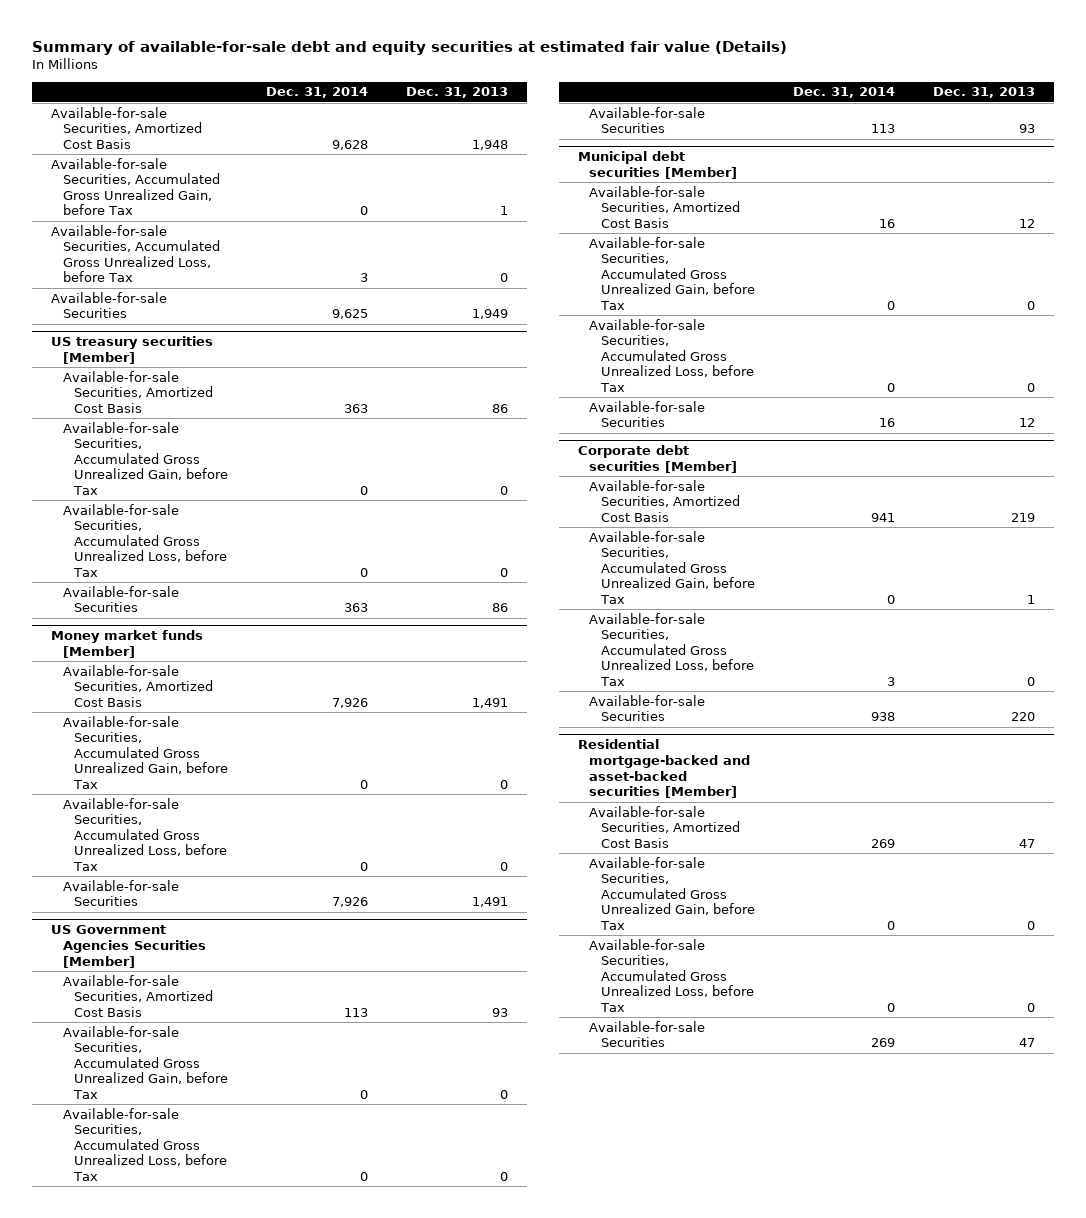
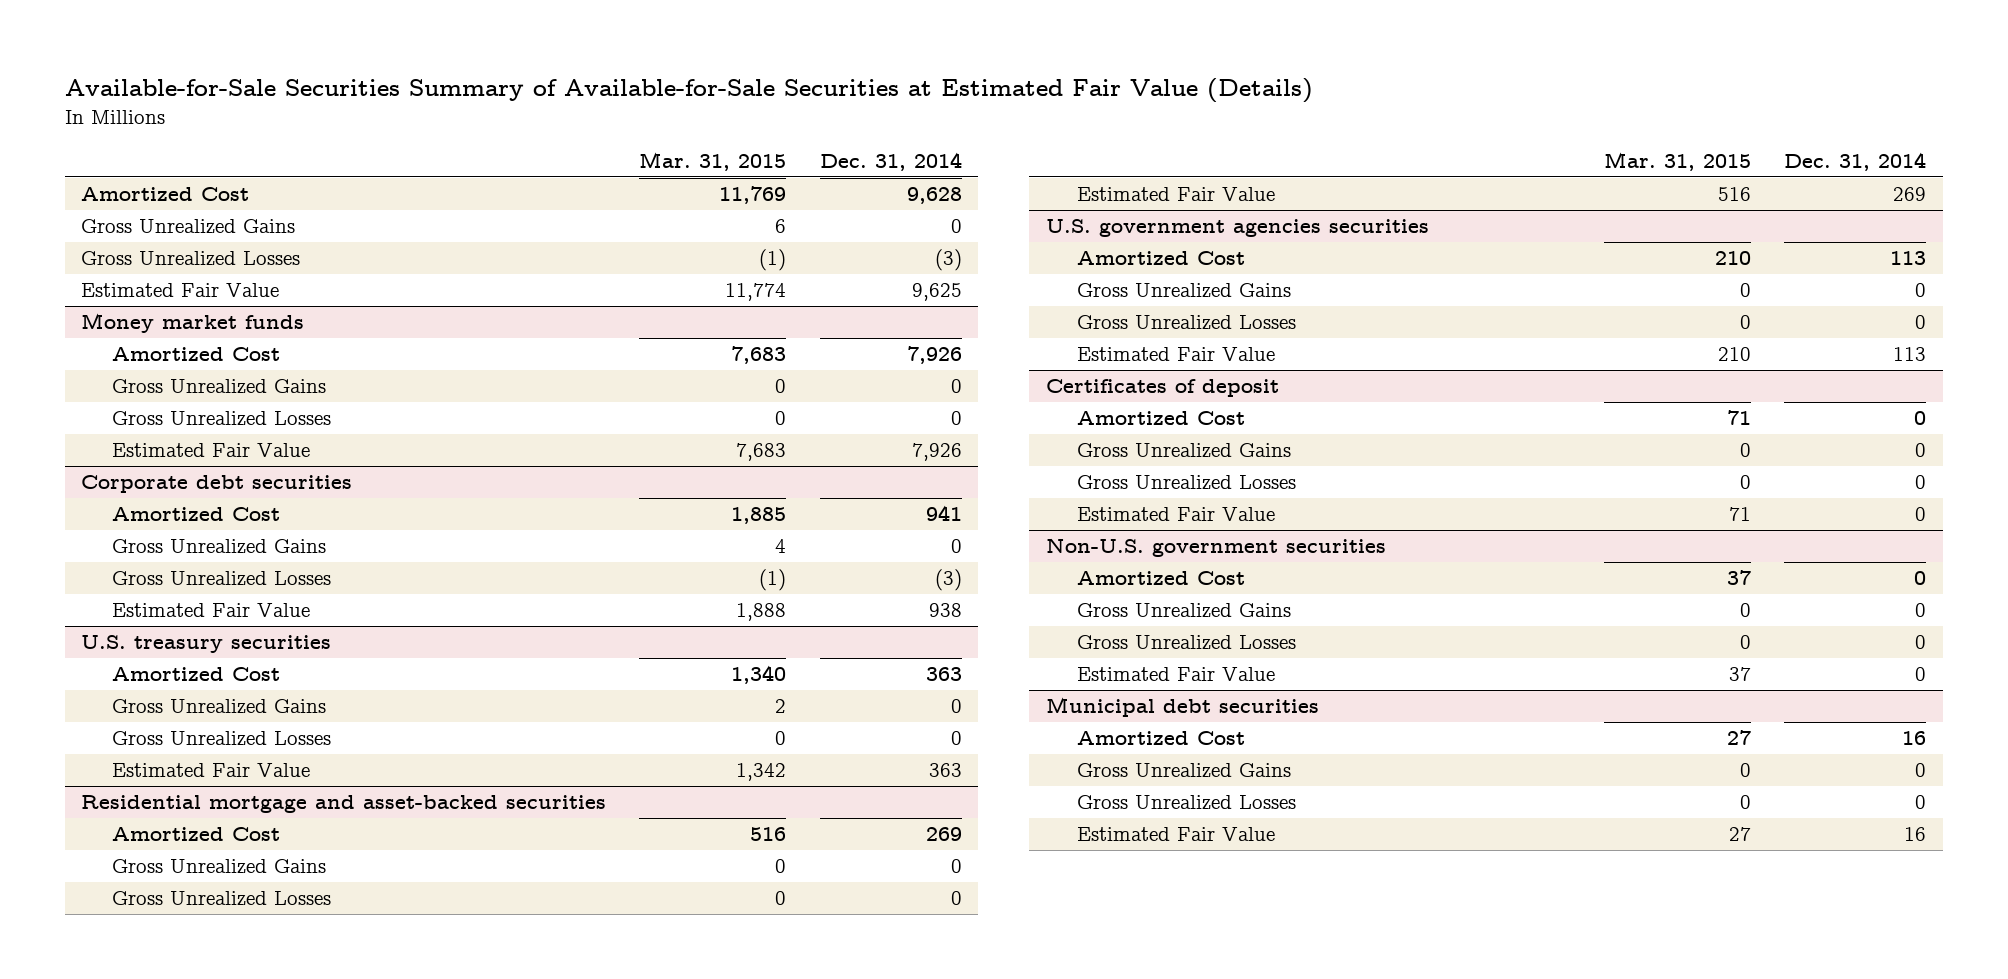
- Summary of available-for-sale debt and equity securities at estimated fair value (Details)
+ Available-for-Sale Securities Summary of Available-for-Sale Securities at Estimated Fair Value (Details)
- | Dec. 31, 2014 | Dec. 31, 2013
+ | Mar. 31, 2015 | Dec. 31, 2014
- Available-for-sale Securities, Amortized Cost Basis | 9,628 | 1,948
- Available-for-sale Securities, Accumulated Gross Unrealized Gain, before Tax | 0 | 1
- Available-for-sale Securities, Accumulated Gross Unrealized Loss, before Tax | 3 | 0
- Available-for-sale Securities | 9,625 | 1,949
- US treasury securities [Member]
- Available-for-sale Securities, Amortized Cost Basis | 363 | 86
- Available-for-sale Securities, Accumulated Gross Unrealized Gain, before Tax | 0 | 0
- Available-for-sale Securities, Accumulated Gross Unrealized Loss, before Tax | 0 | 0
- Available-for-sale Securities | 363 | 86
- Money market funds [Member]
- Available-for-sale Securities, Amortized Cost Basis | 7,926 | 1,491
- Available-for-sale Securities, Accumulated Gross Unrealized Gain, before Tax | 0 | 0
- Available-for-sale Securities, Accumulated Gross Unrealized Loss, before Tax | 0 | 0
- Available-for-sale Securities | 7,926 | 1,491
- US Government Agencies Securities [Member]
- Available-for-sale Securities, Amortized Cost Basis | 113 | 93
- Available-for-sale Securities, Accumulated Gross Unrealized Gain, before Tax | 0 | 0
- Available-for-sale Securities, Accumulated Gross Unrealized Loss, before Tax | 0 | 0
- Available-for-sale Securities | 113 | 93
- Municipal debt securities [Member]
- Available-for-sale Securities, Amortized Cost Basis | 16 | 12
- Available-for-sale Securities, Accumulated Gross Unrealized Gain, before Tax | 0 | 0
- Available-for-sale Securities, Accumulated Gross Unrealized Loss, before Tax | 0 | 0
- Available-for-sale Securities | 16 | 12
- Corporate debt securities [Member]
- Available-for-sale Securities, Amortized Cost Basis | 941 | 219
- Available-for-sale Securities, Accumulated Gross Unrealized Gain, before Tax | 0 | 1
- Available-for-sale Securities, Accumulated Gross Unrealized Loss, before Tax | 3 | 0
- Available-for-sale Securities | 938 | 220
- Residential mortgage-backed and asset-backed securities [Member]
- Available-for-sale Securities, Amortized Cost Basis | 269 | 47
- Available-for-sale Securities, Accumulated Gross Unrealized Gain, before Tax | 0 | 0
- Available-for-sale Securities, Accumulated Gross Unrealized Loss, before Tax | 0 | 0
- Available-for-sale Securities | 269 | 47
+ Amortized Cost | 11,769 | 9,628
+ Gross Unrealized Gains | 6 | 0
+ Gross Unrealized Losses | (1) | (3)
+ Estimated Fair Value | 11,774 | 9,625
+ Money market funds
+ Amortized Cost | 7,683 | 7,926
+ Gross Unrealized Gains | 0 | 0
+ Gross Unrealized Losses | 0 | 0
+ Estimated Fair Value | 7,683 | 7,926
+ Corporate debt securities
+ Amortized Cost | 1,885 | 941
+ Gross Unrealized Gains | 4 | 0
+ Gross Unrealized Losses | (1) | (3)
+ Estimated Fair Value | 1,888 | 938
+ U.S. treasury securities
+ Amortized Cost | 1,340 | 363
+ Gross Unrealized Gains | 2 | 0
+ Gross Unrealized Losses | 0 | 0
+ Estimated Fair Value | 1,342 | 363
+ Residential mortgage and asset-backed securities
+ Amortized Cost | 516 | 269
+ Gross Unrealized Gains | 0 | 0
+ Gross Unrealized Losses | 0 | 0
+ Estimated Fair Value | 516 | 269
+ U.S. government agencies securities
+ Amortized Cost | 210 | 113
+ Gross Unrealized Gains | 0 | 0
+ Gross Unrealized Losses | 0 | 0
+ Estimated Fair Value | 210 | 113
+ Certificates of deposit
+ Amortized Cost | 71 | 0
+ Gross Unrealized Gains | 0 | 0
+ Gross Unrealized Losses | 0 | 0
+ Estimated Fair Value | 71 | 0
+ Non-U.S. government securities
+ Amortized Cost | 37 | 0
+ Gross Unrealized Gains | 0 | 0
+ Gross Unrealized Losses | 0 | 0
+ Estimated Fair Value | 37 | 0
+ Municipal debt securities
+ Amortized Cost | 27 | 16
+ Gross Unrealized Gains | 0 | 0
+ Gross Unrealized Losses | 0 | 0
+ Estimated Fair Value | 27 | 16

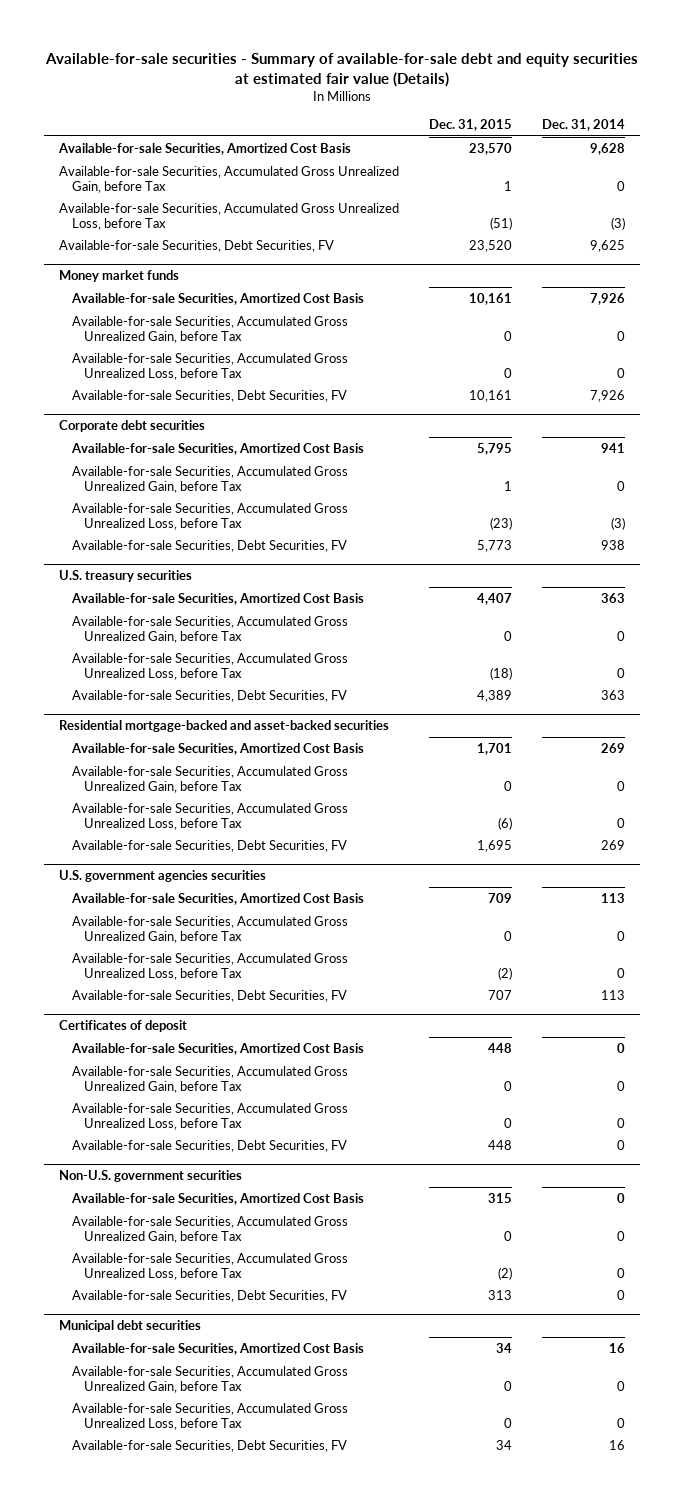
- Available-for-Sale Securities Summary of Available-for-Sale Securities at Estimated Fair Value (Details)
+ Available-for-sale securities - Summary of available-for-sale debt and equity securities at estimated fair value (Details)
- | Mar. 31, 2015 | Dec. 31, 2014
+ | Dec. 31, 2015 | Dec. 31, 2014
- Amortized Cost | 11,769 | 9,628
- Gross Unrealized Gains | 6 | 0
- Gross Unrealized Losses | (1) | (3)
- Estimated Fair Value | 11,774 | 9,625
+ Available-for-sale Securities, Amortized Cost Basis | 23,570 | 9,628
+ Available-for-sale Securities, Accumulated Gross Unrealized Gain, before Tax | 1 | 0
+ Available-for-sale Securities, Accumulated Gross Unrealized Loss, before Tax | (51) | (3)
+ Available-for-sale Securities, Debt Securities, FV | 23,520 | 9,625
@ Money market funds
- Amortized Cost | 7,683 | 7,926
- Gross Unrealized Gains | 0 | 0
- Gross Unrealized Losses | 0 | 0
- Estimated Fair Value | 7,683 | 7,926
+ Available-for-sale Securities, Amortized Cost Basis | 10,161 | 7,926
+ Available-for-sale Securities, Accumulated Gross Unrealized Gain, before Tax | 0 | 0
+ Available-for-sale Securities, Accumulated Gross Unrealized Loss, before Tax | 0 | 0
+ Available-for-sale Securities, Debt Securities, FV | 10,161 | 7,926
@ Corporate debt securities
- Amortized Cost | 1,885 | 941
- Gross Unrealized Gains | 4 | 0
- Gross Unrealized Losses | (1) | (3)
- Estimated Fair Value | 1,888 | 938
+ Available-for-sale Securities, Amortized Cost Basis | 5,795 | 941
+ Available-for-sale Securities, Accumulated Gross Unrealized Gain, before Tax | 1 | 0
+ Available-for-sale Securities, Accumulated Gross Unrealized Loss, before Tax | (23) | (3)
+ Available-for-sale Securities, Debt Securities, FV | 5,773 | 938
@ U.S. treasury securities
- Amortized Cost | 1,340 | 363
- Gross Unrealized Gains | 2 | 0
- Gross Unrealized Losses | 0 | 0
- Estimated Fair Value | 1,342 | 363
- Residential mortgage and asset-backed securities
- Amortized Cost | 516 | 269
- Gross Unrealized Gains | 0 | 0
- Gross Unrealized Losses | 0 | 0
- Estimated Fair Value | 516 | 269
@ U.S. treasury securities
+ Available-for-sale Securities, Amortized Cost Basis | 4,407 | 363
+ Available-for-sale Securities, Accumulated Gross Unrealized Gain, before Tax | 0 | 0
+ Available-for-sale Securities, Accumulated Gross Unrealized Loss, before Tax | (18) | 0
+ Available-for-sale Securities, Debt Securities, FV | 4,389 | 363
+ Residential mortgage-backed and asset-backed securities
+ Available-for-sale Securities, Amortized Cost Basis | 1,701 | 269
+ Available-for-sale Securities, Accumulated Gross Unrealized Gain, before Tax | 0 | 0
+ Available-for-sale Securities, Accumulated Gross Unrealized Loss, before Tax | (6) | 0
+ Available-for-sale Securities, Debt Securities, FV | 1,695 | 269
@ U.S. government agencies securities
- Amortized Cost | 210 | 113
- Gross Unrealized Gains | 0 | 0
- Gross Unrealized Losses | 0 | 0
- Estimated Fair Value | 210 | 113
+ Available-for-sale Securities, Amortized Cost Basis | 709 | 113
+ Available-for-sale Securities, Accumulated Gross Unrealized Gain, before Tax | 0 | 0
+ Available-for-sale Securities, Accumulated Gross Unrealized Loss, before Tax | (2) | 0
+ Available-for-sale Securities, Debt Securities, FV | 707 | 113
@ Certificates of deposit
- Amortized Cost | 71 | 0
- Gross Unrealized Gains | 0 | 0
- Gross Unrealized Losses | 0 | 0
- Estimated Fair Value | 71 | 0
+ Available-for-sale Securities, Amortized Cost Basis | 448 | 0
+ Available-for-sale Securities, Accumulated Gross Unrealized Gain, before Tax | 0 | 0
+ Available-for-sale Securities, Accumulated Gross Unrealized Loss, before Tax | 0 | 0
+ Available-for-sale Securities, Debt Securities, FV | 448 | 0
@ Non-U.S. government securities
- Amortized Cost | 37 | 0
- Gross Unrealized Gains | 0 | 0
- Gross Unrealized Losses | 0 | 0
- Estimated Fair Value | 37 | 0
+ Available-for-sale Securities, Amortized Cost Basis | 315 | 0
+ Available-for-sale Securities, Accumulated Gross Unrealized Gain, before Tax | 0 | 0
+ Available-for-sale Securities, Accumulated Gross Unrealized Loss, before Tax | (2) | 0
+ Available-for-sale Securities, Debt Securities, FV | 313 | 0
@ Municipal debt securities
- Amortized Cost | 27 | 16
- Gross Unrealized Gains | 0 | 0
- Gross Unrealized Losses | 0 | 0
- Estimated Fair Value | 27 | 16
+ Available-for-sale Securities, Amortized Cost Basis | 34 | 16
+ Available-for-sale Securities, Accumulated Gross Unrealized Gain, before Tax | 0 | 0
+ Available-for-sale Securities, Accumulated Gross Unrealized Loss, before Tax | 0 | 0
+ Available-for-sale Securities, Debt Securities, FV | 34 | 16

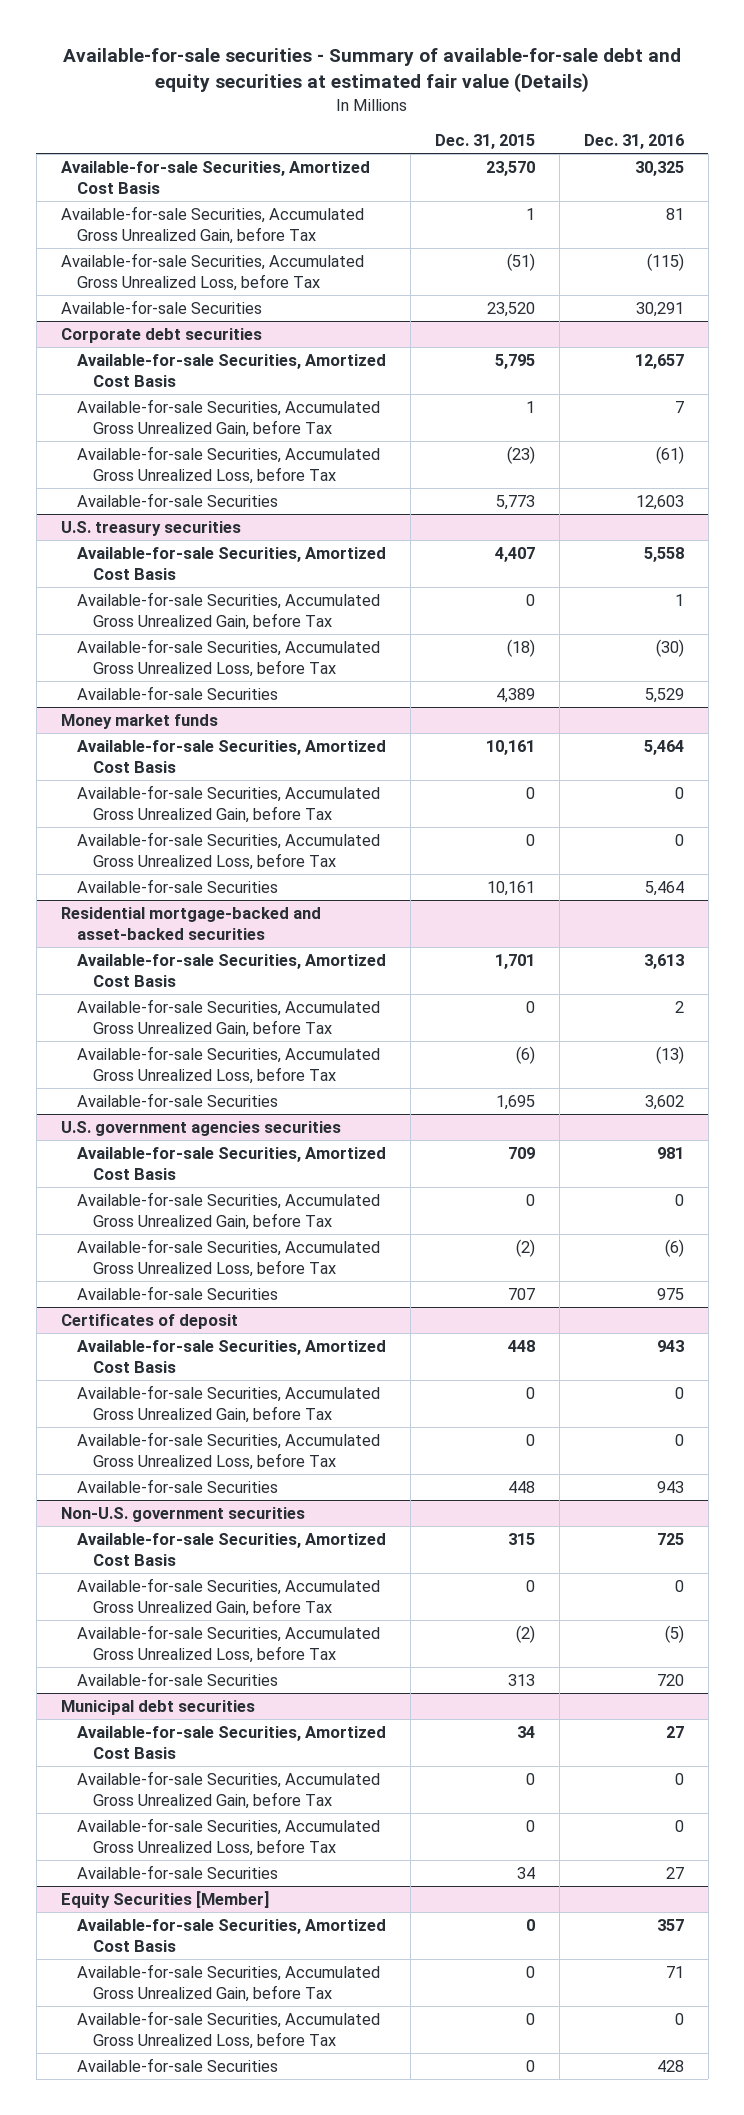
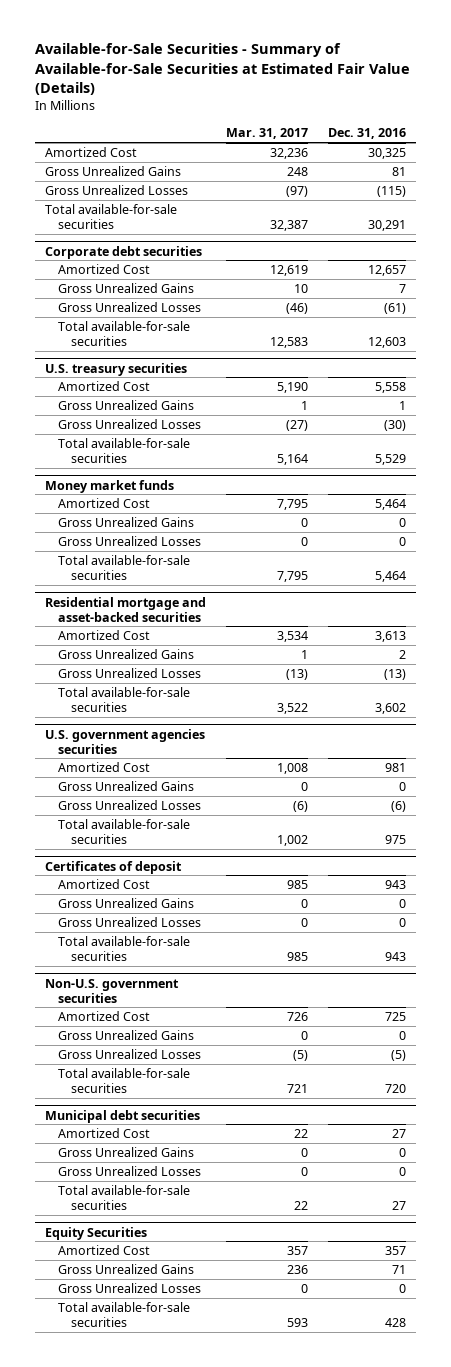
- Available-for-sale securities - Summary of available-for-sale debt and equity securities at estimated fair value (Details)
+ Available-for-Sale Securities - Summary of Available-for-Sale Securities at Estimated Fair Value (Details)
- | Dec. 31, 2015 | Dec. 31, 2016
+ | Mar. 31, 2017 | Dec. 31, 2016
- Available-for-sale Securities, Amortized Cost Basis | 23,570 | 30,325
- Available-for-sale Securities, Accumulated Gross Unrealized Gain, before Tax | 1 | 81
- Available-for-sale Securities, Accumulated Gross Unrealized Loss, before Tax | (51) | (115)
- Available-for-sale Securities | 23,520 | 30,291
+ Amortized Cost | 32,236 | 30,325
+ Gross Unrealized Gains | 248 | 81
+ Gross Unrealized Losses | (97) | (115)
+ Total available-for-sale securities | 32,387 | 30,291
@ Corporate debt securities
- Available-for-sale Securities, Amortized Cost Basis | 5,795 | 12,657
- Available-for-sale Securities, Accumulated Gross Unrealized Gain, before Tax | 1 | 7
- Available-for-sale Securities, Accumulated Gross Unrealized Loss, before Tax | (23) | (61)
- Available-for-sale Securities | 5,773 | 12,603
+ Amortized Cost | 12,619 | 12,657
+ Gross Unrealized Gains | 10 | 7
+ Gross Unrealized Losses | (46) | (61)
+ Total available-for-sale securities | 12,583 | 12,603
@ U.S. treasury securities
- Available-for-sale Securities, Amortized Cost Basis | 4,407 | 5,558
- Available-for-sale Securities, Accumulated Gross Unrealized Gain, before Tax | 0 | 1
- Available-for-sale Securities, Accumulated Gross Unrealized Loss, before Tax | (18) | (30)
- Available-for-sale Securities | 4,389 | 5,529
+ Amortized Cost | 5,190 | 5,558
+ Gross Unrealized Gains | 1 | 1
+ Gross Unrealized Losses | (27) | (30)
+ Total available-for-sale securities | 5,164 | 5,529
@ Money market funds
- Available-for-sale Securities, Amortized Cost Basis | 10,161 | 5,464
- Available-for-sale Securities, Accumulated Gross Unrealized Gain, before Tax | 0 | 0
- Available-for-sale Securities, Accumulated Gross Unrealized Loss, before Tax | 0 | 0
- Available-for-sale Securities | 10,161 | 5,464
- Residential mortgage-backed and asset-backed securities
- Available-for-sale Securities, Amortized Cost Basis | 1,701 | 3,613
- Available-for-sale Securities, Accumulated Gross Unrealized Gain, before Tax | 0 | 2
- Available-for-sale Securities, Accumulated Gross Unrealized Loss, before Tax | (6) | (13)
- Available-for-sale Securities | 1,695 | 3,602
@ Money market funds
+ Amortized Cost | 7,795 | 5,464
+ Gross Unrealized Gains | 0 | 0
+ Gross Unrealized Losses | 0 | 0
+ Total available-for-sale securities | 7,795 | 5,464
+ Residential mortgage and asset-backed securities
+ Amortized Cost | 3,534 | 3,613
+ Gross Unrealized Gains | 1 | 2
+ Gross Unrealized Losses | (13) | (13)
+ Total available-for-sale securities | 3,522 | 3,602
@ U.S. government agencies securities
- Available-for-sale Securities, Amortized Cost Basis | 709 | 981
- Available-for-sale Securities, Accumulated Gross Unrealized Gain, before Tax | 0 | 0
- Available-for-sale Securities, Accumulated Gross Unrealized Loss, before Tax | (2) | (6)
- Available-for-sale Securities | 707 | 975
+ Amortized Cost | 1,008 | 981
+ Gross Unrealized Gains | 0 | 0
+ Gross Unrealized Losses | (6) | (6)
+ Total available-for-sale securities | 1,002 | 975
@ Certificates of deposit
- Available-for-sale Securities, Amortized Cost Basis | 448 | 943
- Available-for-sale Securities, Accumulated Gross Unrealized Gain, before Tax | 0 | 0
- Available-for-sale Securities, Accumulated Gross Unrealized Loss, before Tax | 0 | 0
- Available-for-sale Securities | 448 | 943
+ Amortized Cost | 985 | 943
+ Gross Unrealized Gains | 0 | 0
+ Gross Unrealized Losses | 0 | 0
+ Total available-for-sale securities | 985 | 943
@ Non-U.S. government securities
- Available-for-sale Securities, Amortized Cost Basis | 315 | 725
- Available-for-sale Securities, Accumulated Gross Unrealized Gain, before Tax | 0 | 0
- Available-for-sale Securities, Accumulated Gross Unrealized Loss, before Tax | (2) | (5)
- Available-for-sale Securities | 313 | 720
+ Amortized Cost | 726 | 725
+ Gross Unrealized Gains | 0 | 0
+ Gross Unrealized Losses | (5) | (5)
+ Total available-for-sale securities | 721 | 720
@ Municipal debt securities
- Available-for-sale Securities, Amortized Cost Basis | 34 | 27
- Available-for-sale Securities, Accumulated Gross Unrealized Gain, before Tax | 0 | 0
- Available-for-sale Securities, Accumulated Gross Unrealized Loss, before Tax | 0 | 0
- Available-for-sale Securities | 34 | 27
- Equity Securities [Member]
- Available-for-sale Securities, Amortized Cost Basis | 0 | 357
- Available-for-sale Securities, Accumulated Gross Unrealized Gain, before Tax | 0 | 71
- Available-for-sale Securities, Accumulated Gross Unrealized Loss, before Tax | 0 | 0
- Available-for-sale Securities | 0 | 428
@ Municipal debt securities
+ Amortized Cost | 22 | 27
+ Gross Unrealized Gains | 0 | 0
+ Gross Unrealized Losses | 0 | 0
+ Total available-for-sale securities | 22 | 27
+ Equity Securities
+ Amortized Cost | 357 | 357
+ Gross Unrealized Gains | 236 | 71
+ Gross Unrealized Losses | 0 | 0
+ Total available-for-sale securities | 593 | 428

